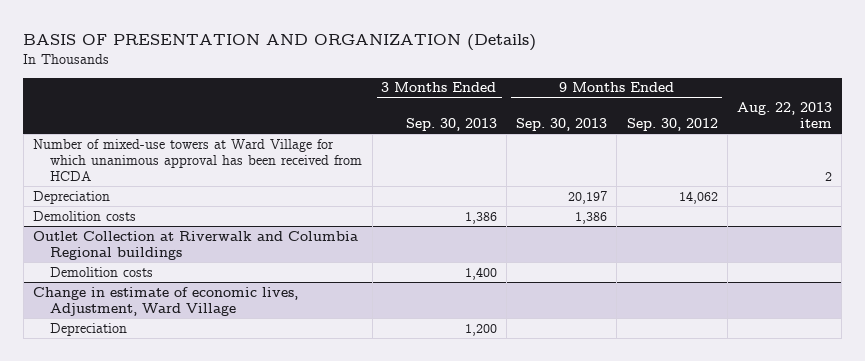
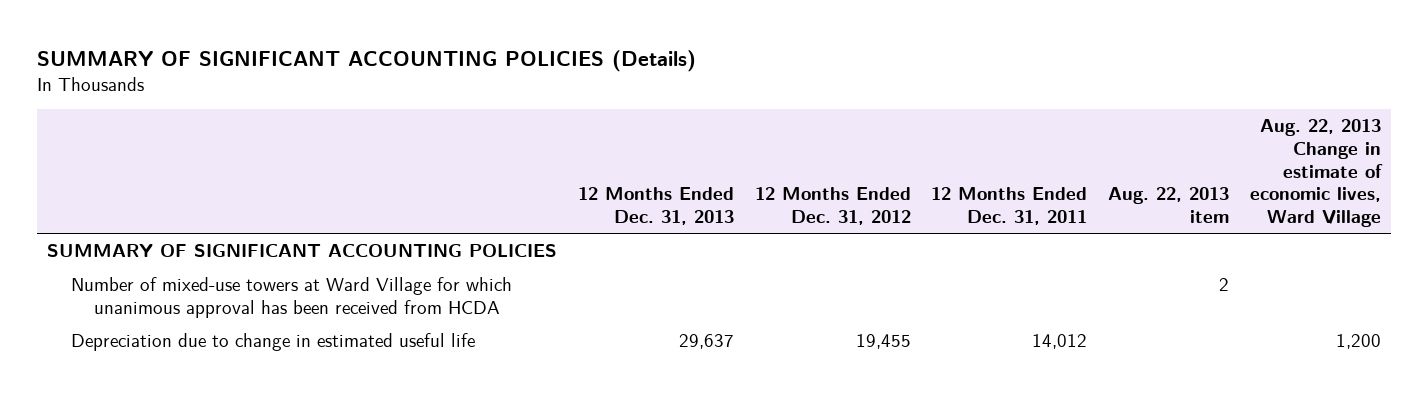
- BASIS OF PRESENTATION AND ORGANIZATION (Details)
+ SUMMARY OF SIGNIFICANT ACCOUNTING POLICIES (Details)
- | 3 Months Ended Sep. 30, 2013 | 9 Months Ended Sep. 30, 2013 | 9 Months Ended Sep. 30, 2012 | Aug. 22, 2013 item
+ | 12 Months Ended Dec. 31, 2013 | 12 Months Ended Dec. 31, 2012 | 12 Months Ended Dec. 31, 2011 | Aug. 22, 2013 item | Aug. 22, 2013 Change in estimate of economic lives, Ward Village
+ SUMMARY OF SIGNIFICANT ACCOUNTING POLICIES
- Depreciation | | 20,197 | 14,062 |
- Demolition costs | 1,386 | 1,386 | |
- Outlet Collection at Riverwalk and Columbia Regional buildings
- Demolition costs | 1,400 | | |
- Change in estimate of economic lives, Adjustment, Ward Village
- Depreciation | 1,200 | | |
+ Depreciation due to change in estimated useful life | 29,637 | 19,455 | 14,012 | | 1,200

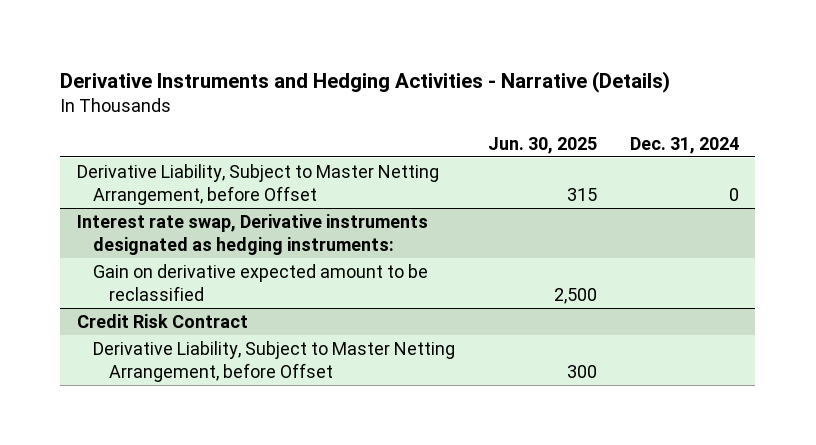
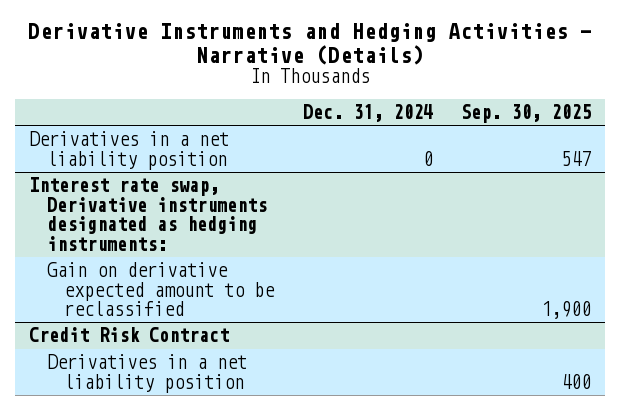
- | Jun. 30, 2025 | Dec. 31, 2024
+ | Dec. 31, 2024 | Sep. 30, 2025
- Derivative Liability, Subject to Master Netting Arrangement, before Offset | 315 | 0
+ Derivatives in a net liability position | 0 | 547
@ Credit Risk Contract
- Derivative Liability, Subject to Master Netting Arrangement, before Offset | 300 |
+ Derivatives in a net liability position | | 400

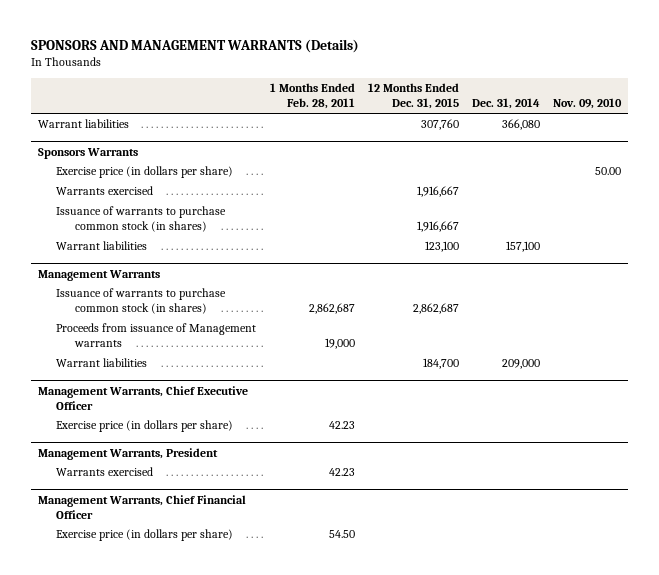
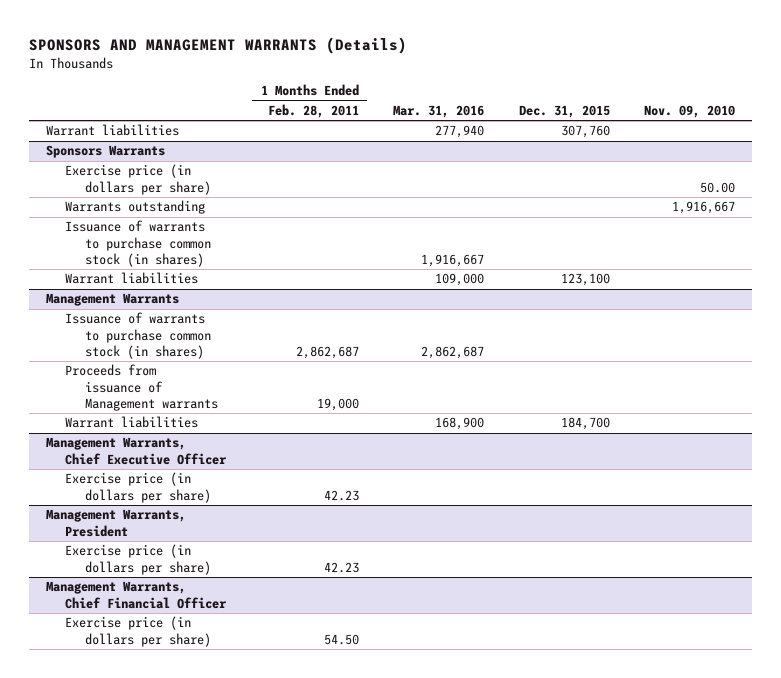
- | 1 Months Ended Feb. 28, 2011 | 12 Months Ended Dec. 31, 2015 | Dec. 31, 2014 | Nov. 09, 2010
+ | 1 Months Ended Feb. 28, 2011 | Mar. 31, 2016 | Dec. 31, 2015 | Nov. 09, 2010
@ Sponsors Warrants
- Warrants exercised | | 1,916,667 | |
+ Warrants outstanding | | | | 1,916,667
@ Management Warrants, President
- Warrants exercised | 42.23 | | |
+ Exercise price (in dollars per share) | 42.23 | | |

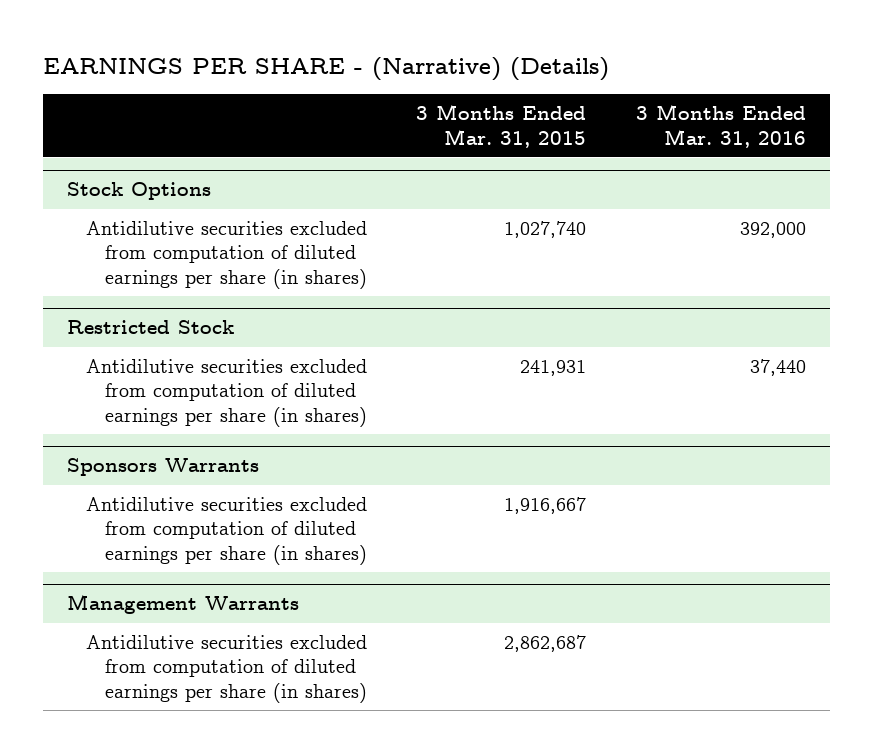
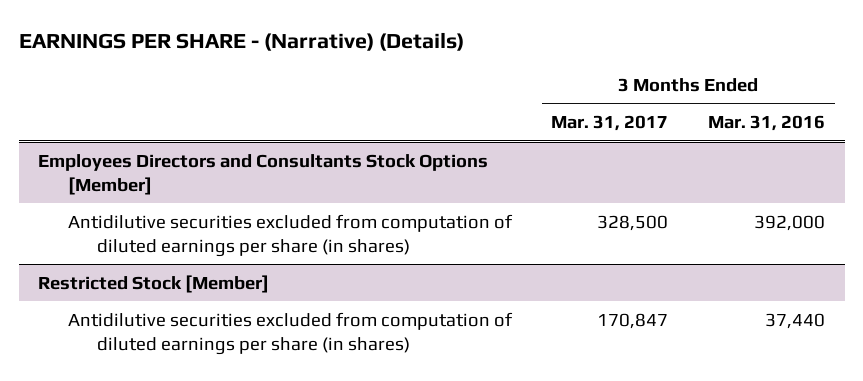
- | 3 Months Ended Mar. 31, 2015 | 3 Months Ended Mar. 31, 2016
+ | 3 Months Ended Mar. 31, 2017 | 3 Months Ended Mar. 31, 2016
- Stock Options
+ Employees Directors and Consultants Stock Options [Member]
- Restricted Stock
+ Restricted Stock [Member]
- Sponsors Warrants
- Antidilutive securities excluded from computation of diluted earnings per share (in shares) | 1,916,667 |
- Management Warrants
- Antidilutive securities excluded from computation of diluted earnings per share (in shares) | 2,862,687 |

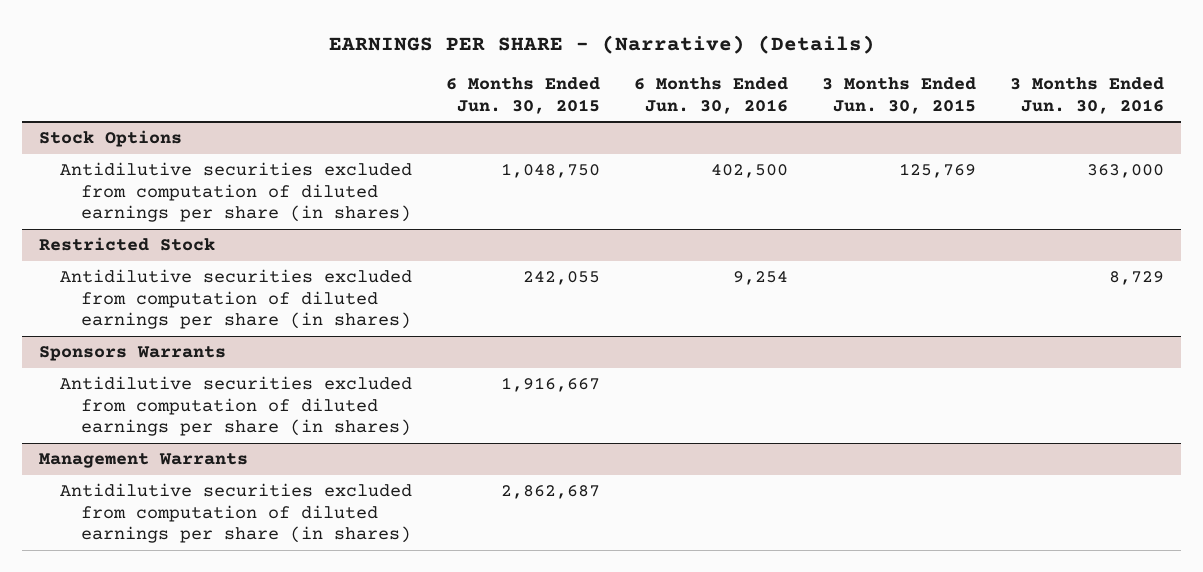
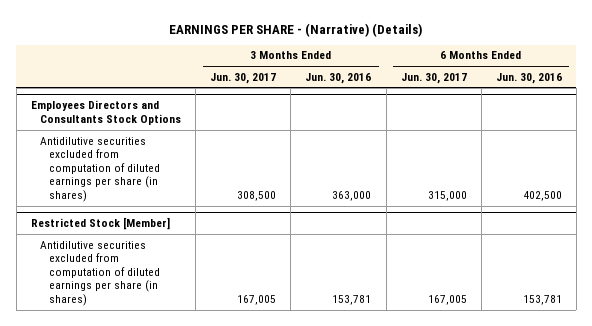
- | 6 Months Ended Jun. 30, 2015 | 6 Months Ended Jun. 30, 2016 | 3 Months Ended Jun. 30, 2015 | 3 Months Ended Jun. 30, 2016
+ | 3 Months Ended Jun. 30, 2017 | 3 Months Ended Jun. 30, 2016 | 6 Months Ended Jun. 30, 2017 | 6 Months Ended Jun. 30, 2016
- Stock Options
+ Employees Directors and Consultants Stock Options
- Restricted Stock
- Antidilutive securities excluded from computation of diluted earnings per share (in shares) | 242,055 | 9,254 | | 8,729
- Sponsors Warrants
- Antidilutive securities excluded from computation of diluted earnings per share (in shares) | 1,916,667 | | |
- Management Warrants
- Antidilutive securities excluded from computation of diluted earnings per share (in shares) | 2,862,687 | | |
+ Restricted Stock [Member]
+ Antidilutive securities excluded from computation of diluted earnings per share (in shares) | 167,005 | 153,781 | 167,005 | 153,781

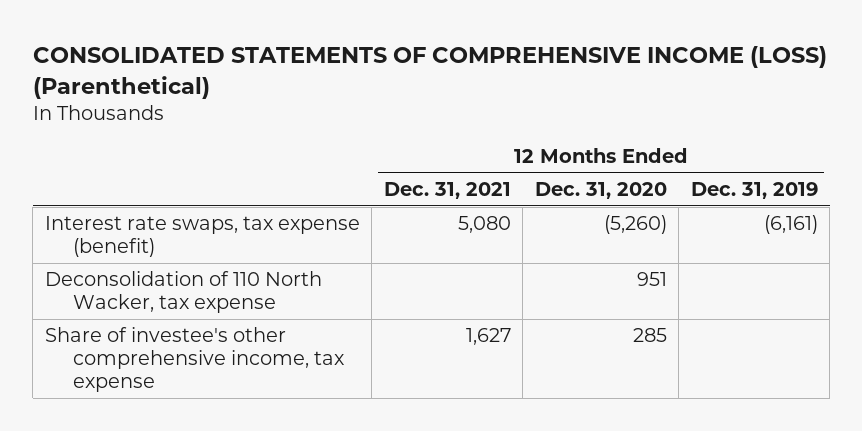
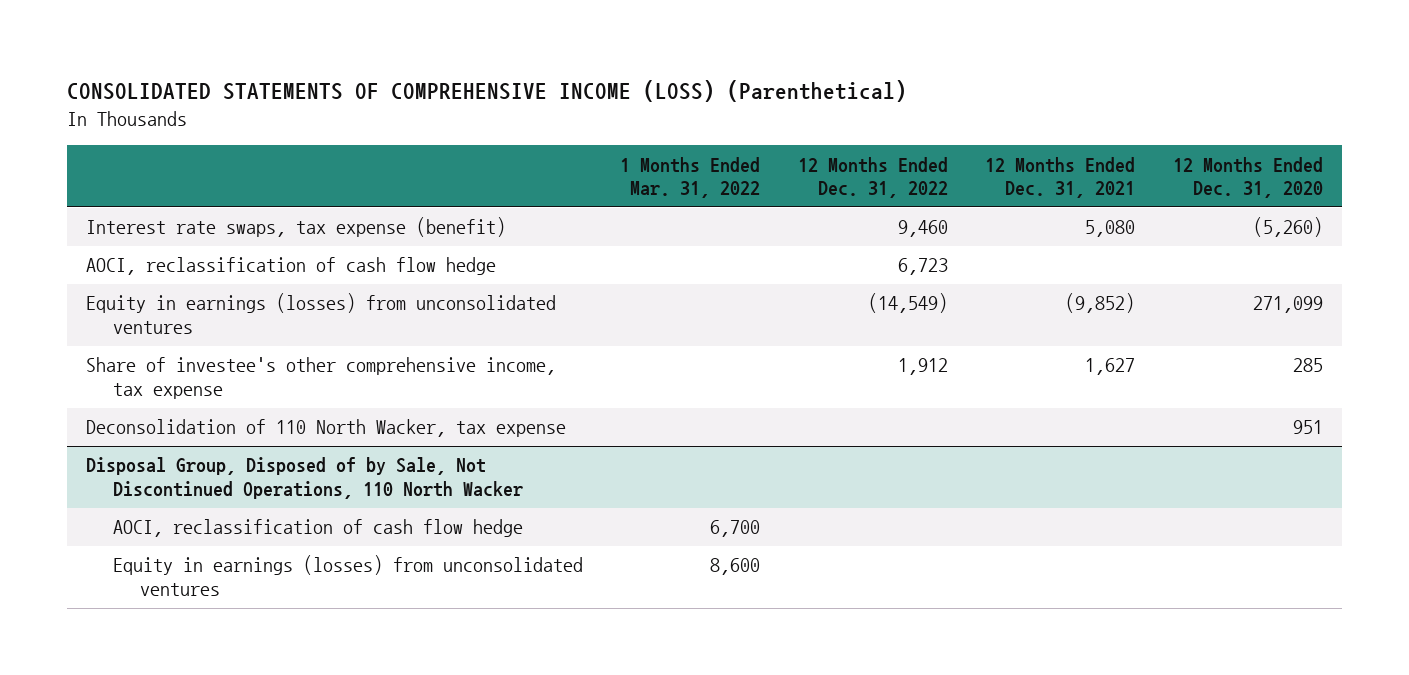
- | 12 Months Ended Dec. 31, 2021 | 12 Months Ended Dec. 31, 2020 | 12 Months Ended Dec. 31, 2019
+ | 1 Months Ended Mar. 31, 2022 | 12 Months Ended Dec. 31, 2022 | 12 Months Ended Dec. 31, 2021 | 12 Months Ended Dec. 31, 2020
+ AOCI, reclassification of cash flow hedge | | 6,723 | |
+ Equity in earnings (losses) from unconsolidated ventures | | (14,549) | (9,852) | 271,099
moved down: Deconsolidation of 110 North Wacker, tax expense | | | | 951
+ Disposal Group, Disposed of by Sale, Not Discontinued Operations, 110 North Wacker
+ AOCI, reclassification of cash flow hedge | 6,700 | | |
+ Equity in earnings (losses) from unconsolidated ventures | 8,600 | | |

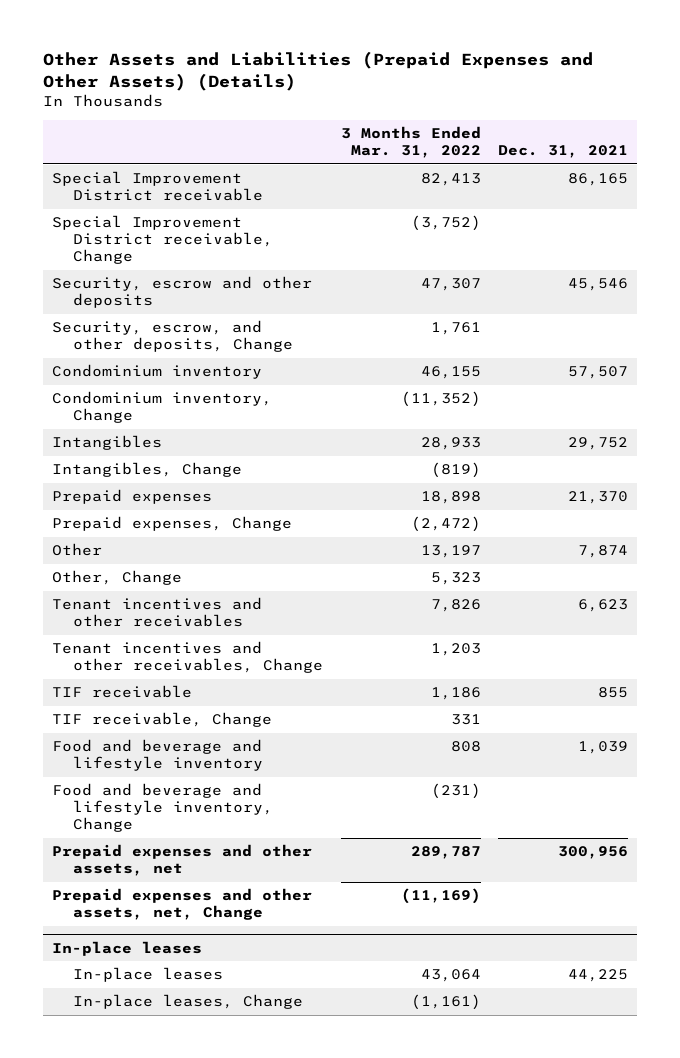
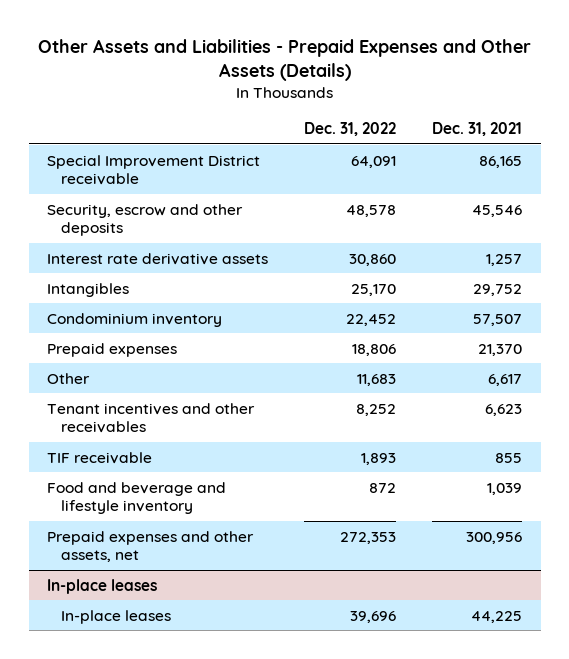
- Other Assets and Liabilities (Prepaid Expenses and Other Assets) (Details)
+ Other Assets and Liabilities - Prepaid Expenses and Other Assets (Details)
- | 3 Months Ended Mar. 31, 2022 | Dec. 31, 2021
+ | Dec. 31, 2022 | Dec. 31, 2021
- Special Improvement District receivable, Change | (3,752) |
- Security, escrow, and other deposits, Change | 1,761 |
- Condominium inventory, Change | (11,352) |
+ Interest rate derivative assets | 30,860 | 1,257
- Intangibles, Change | (819) |
moved down: Condominium inventory | 22,452 | 57,507
- Prepaid expenses, Change | (2,472) |
- Other | 13,197 | 7,874
- Other, Change | 5,323 |
+ Other | 11,683 | 6,617
- Tenant incentives and other receivables, Change | 1,203 |
- TIF receivable, Change | 331 |
- Food and beverage and lifestyle inventory, Change | (231) |
- Prepaid expenses and other assets, net, Change | (11,169) |
@ In-place leases
- In-place leases, Change | (1,161) |

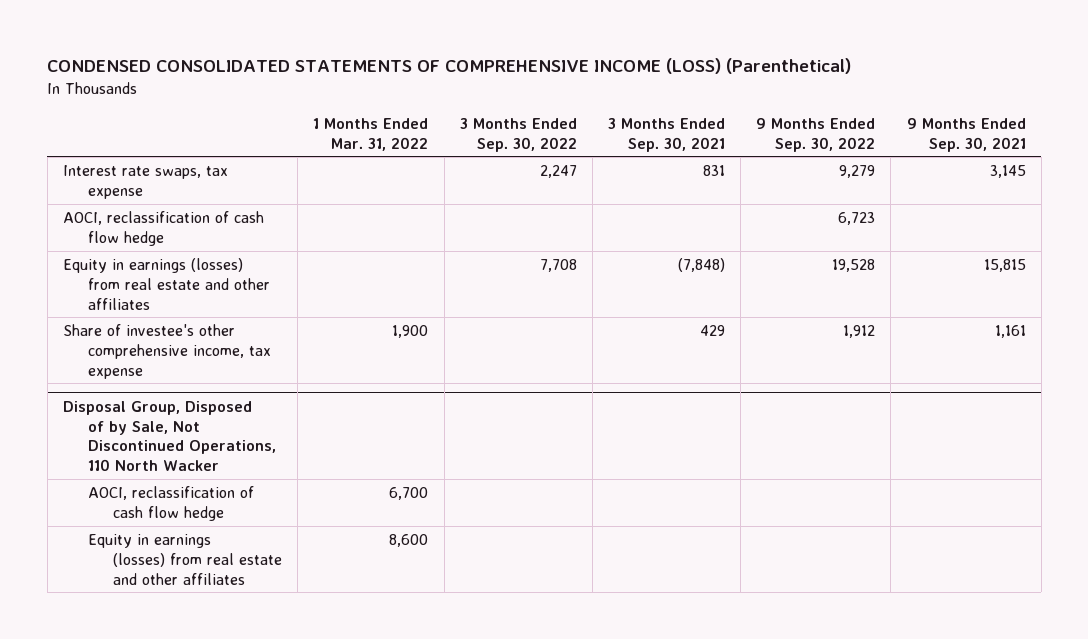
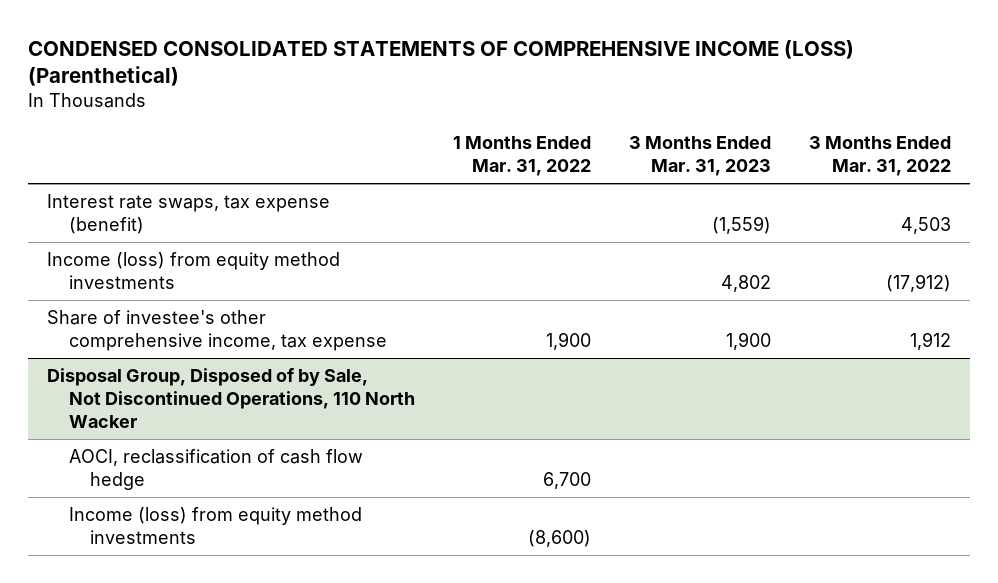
- | 1 Months Ended Mar. 31, 2022 | 3 Months Ended Sep. 30, 2022 | 3 Months Ended Sep. 30, 2021 | 9 Months Ended Sep. 30, 2022 | 9 Months Ended Sep. 30, 2021
+ | 1 Months Ended Mar. 31, 2022 | 3 Months Ended Mar. 31, 2023 | 3 Months Ended Mar. 31, 2022
- Interest rate swaps, tax expense | | 2,247 | 831 | 9,279 | 3,145
- AOCI, reclassification of cash flow hedge | | | | 6,723 |
- Equity in earnings (losses) from real estate and other affiliates | | 7,708 | (7,848) | 19,528 | 15,815
+ Interest rate swaps, tax expense (benefit) | | (1,559) | 4,503
+ Income (loss) from equity method investments | | 4,802 | (17,912)
@ Disposal Group, Disposed of by Sale, Not Discontinued Operations, 110 North Wacker
- Equity in earnings (losses) from real estate and other affiliates | 8,600 | | | |
+ Income (loss) from equity method investments | (8,600) | |

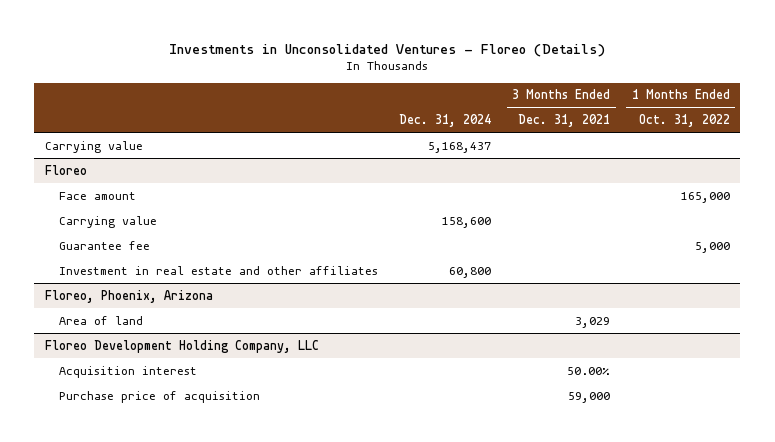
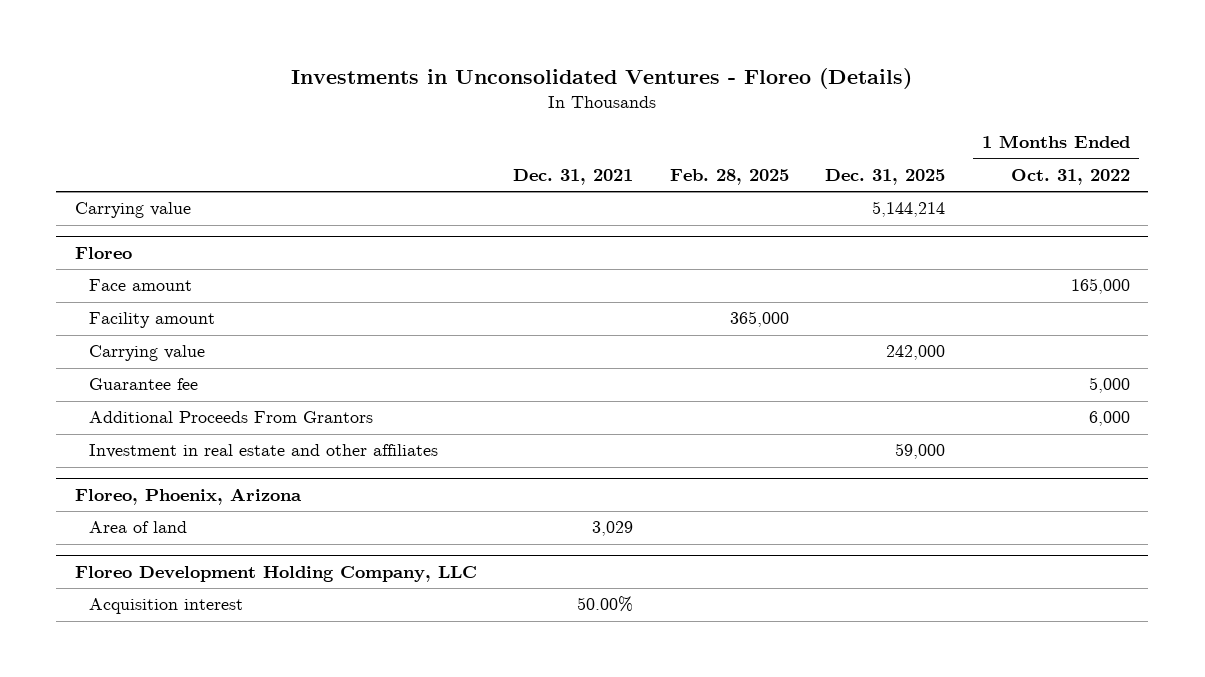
- | Dec. 31, 2024 | 3 Months Ended Dec. 31, 2021 | 1 Months Ended Oct. 31, 2022
+ | Dec. 31, 2021 | Feb. 28, 2025 | Dec. 31, 2025 | 1 Months Ended Oct. 31, 2022
@ Floreo
+ Facility amount | | 365,000 | |
+ Additional Proceeds From Grantors | | | | 6,000
@ Floreo Development Holding Company, LLC
- Purchase price of acquisition | | 59,000 |

